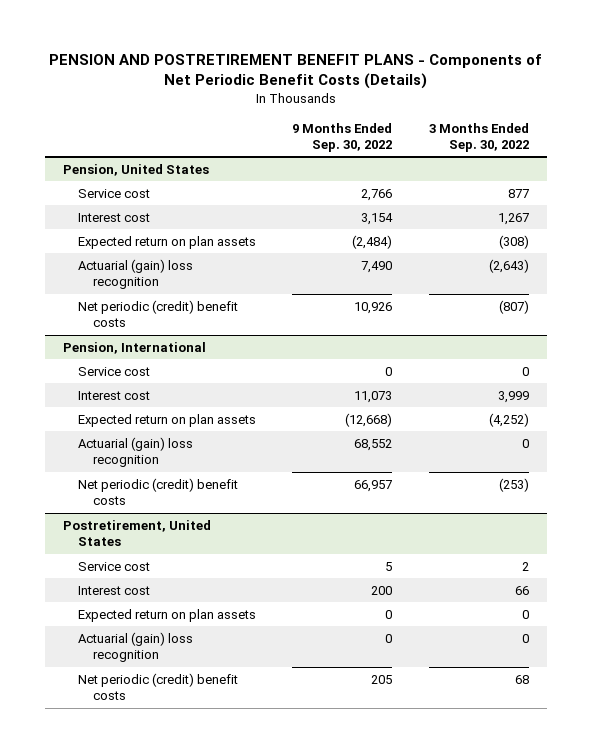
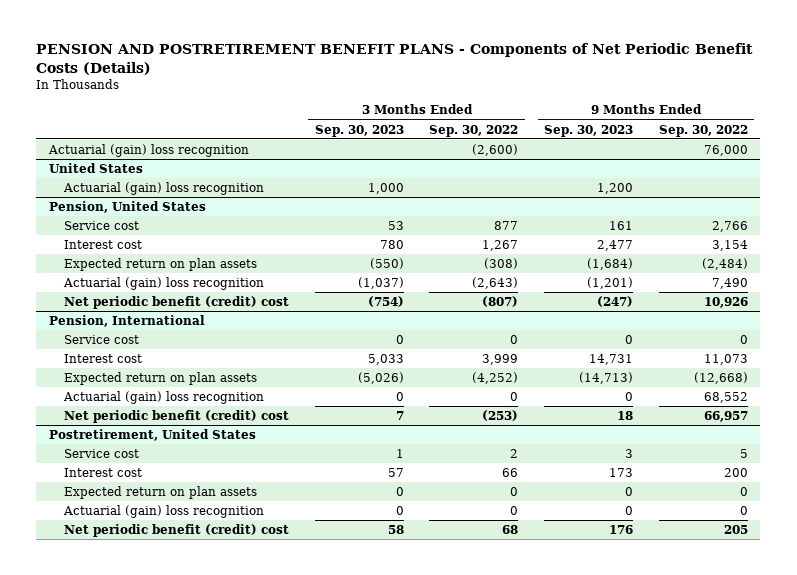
- | 9 Months Ended Sep. 30, 2022 | 3 Months Ended Sep. 30, 2022
+ | 3 Months Ended Sep. 30, 2023 | 3 Months Ended Sep. 30, 2022 | 9 Months Ended Sep. 30, 2023 | 9 Months Ended Sep. 30, 2022
+ Actuarial (gain) loss recognition | | (2,600) | | 76,000
+ United States
+ Actuarial (gain) loss recognition | 1,000 | | 1,200 |
@ Pension, United States
- Net periodic (credit) benefit costs | 10,926 | (807)
+ Net periodic benefit (credit) cost | (754) | (807) | (247) | 10,926
@ Pension, International
- Net periodic (credit) benefit costs | 66,957 | (253)
+ Net periodic benefit (credit) cost | 7 | (253) | 18 | 66,957
@ Postretirement, United States
- Net periodic (credit) benefit costs | 205 | 68
+ Net periodic benefit (credit) cost | 58 | 68 | 176 | 205

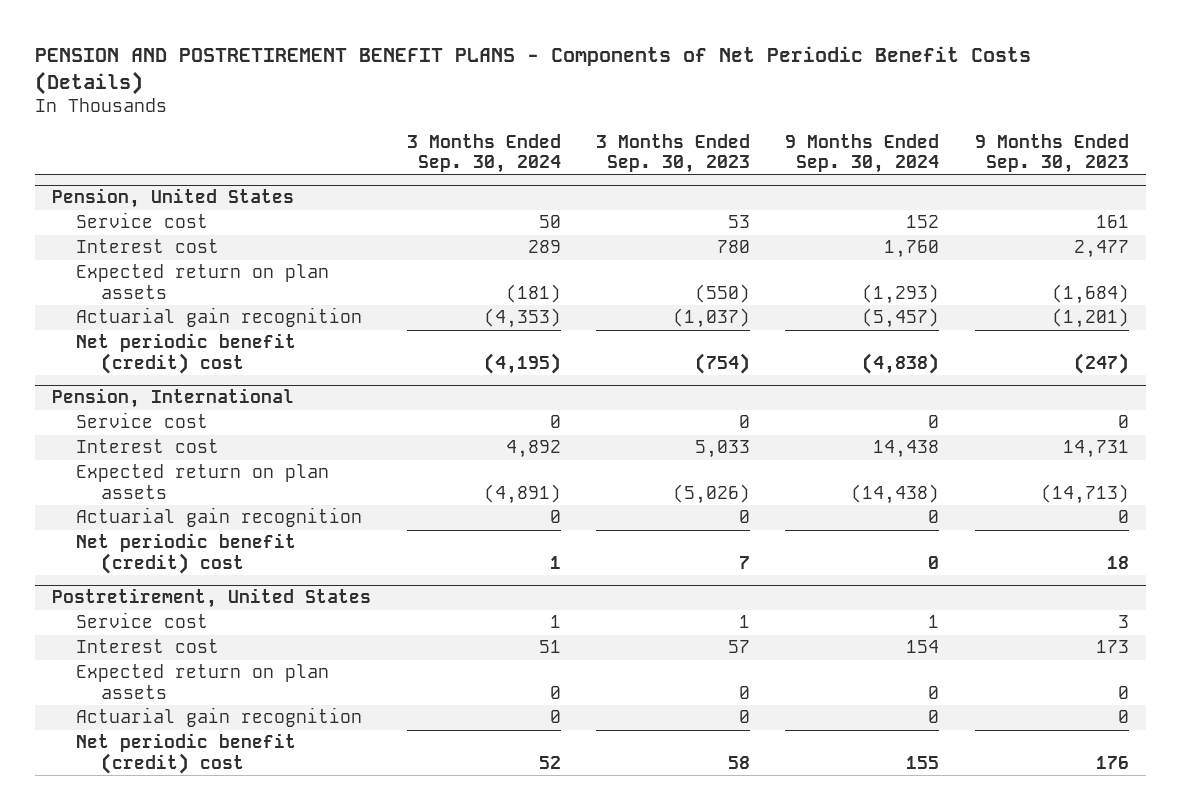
- | 3 Months Ended Sep. 30, 2023 | 3 Months Ended Sep. 30, 2022 | 9 Months Ended Sep. 30, 2023 | 9 Months Ended Sep. 30, 2022
+ | 3 Months Ended Sep. 30, 2024 | 3 Months Ended Sep. 30, 2023 | 9 Months Ended Sep. 30, 2024 | 9 Months Ended Sep. 30, 2023
- Actuarial (gain) loss recognition | | (2,600) | | 76,000
- United States
- Actuarial (gain) loss recognition | 1,000 | | 1,200 |
@ Pension, United States
- Actuarial (gain) loss recognition | (1,037) | (2,643) | (1,201) | 7,490
+ Actuarial gain recognition | (4,353) | (1,037) | (5,457) | (1,201)
@ Pension, International
- Actuarial (gain) loss recognition | 0 | 0 | 0 | 68,552
+ Actuarial gain recognition | 0 | 0 | 0 | 0
@ Postretirement, United States
- Actuarial (gain) loss recognition | 0 | 0 | 0 | 0
+ Actuarial gain recognition | 0 | 0 | 0 | 0

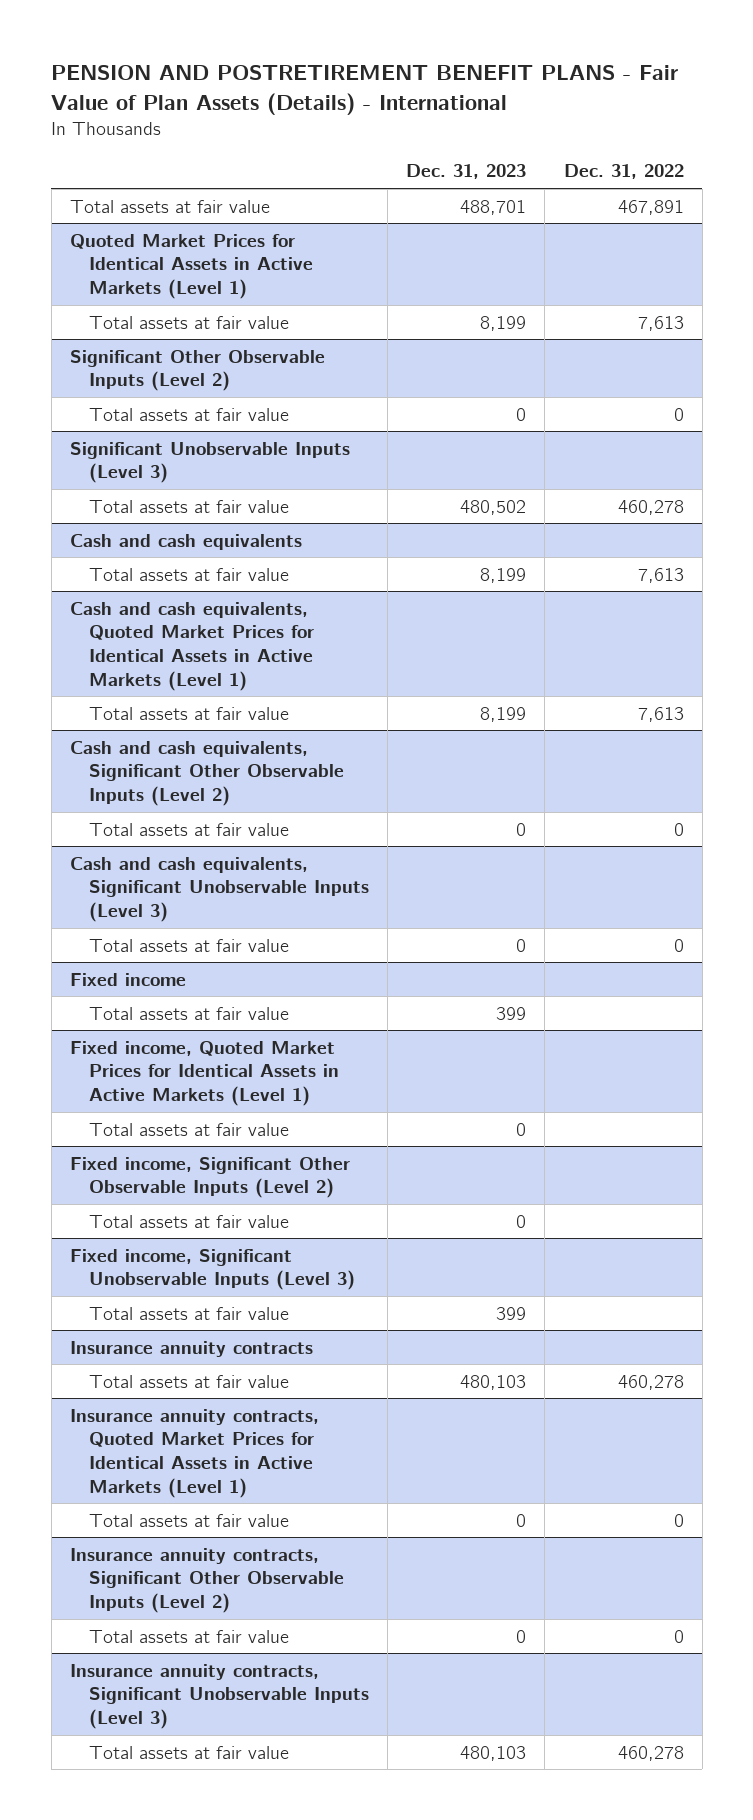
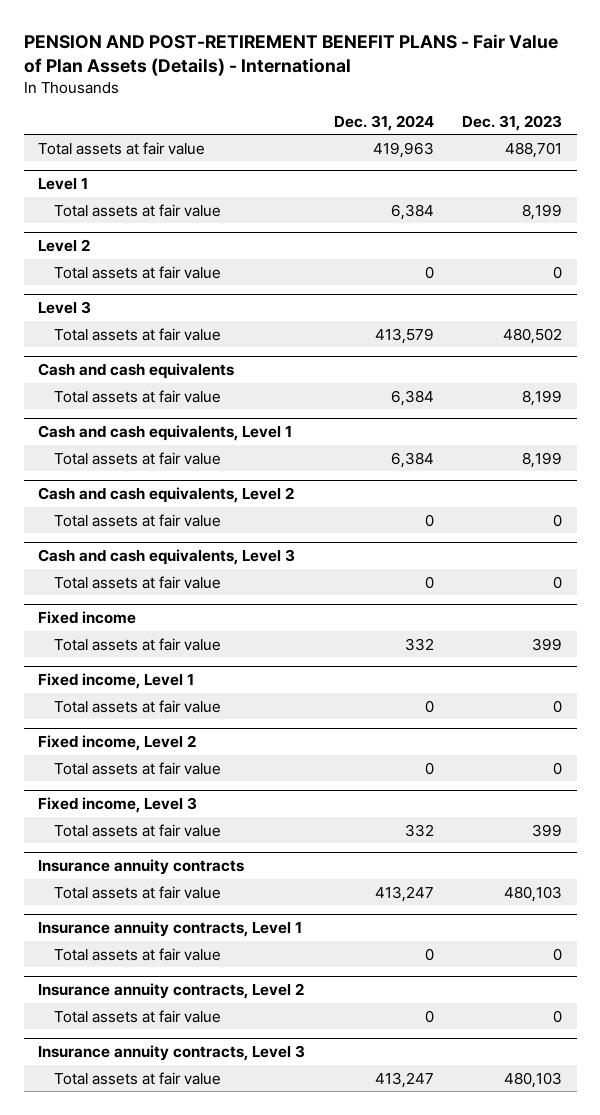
- PENSION AND POSTRETIREMENT BENEFIT PLANS - Fair Value of Plan Assets (Details) - International
+ PENSION AND POST-RETIREMENT BENEFIT PLANS - Fair Value of Plan Assets (Details) - International
- | Dec. 31, 2023 | Dec. 31, 2022
+ | Dec. 31, 2024 | Dec. 31, 2023
- Quoted Market Prices for Identical Assets in Active Markets (Level 1)
+ Level 1
- Significant Other Observable Inputs (Level 2)
+ Level 2
- Significant Unobservable Inputs (Level 3)
+ Level 3
- Cash and cash equivalents, Quoted Market Prices for Identical Assets in Active Markets (Level 1)
+ Cash and cash equivalents, Level 1
- Cash and cash equivalents, Significant Other Observable Inputs (Level 2)
+ Cash and cash equivalents, Level 2
- Cash and cash equivalents, Significant Unobservable Inputs (Level 3)
+ Cash and cash equivalents, Level 3
- Fixed income, Quoted Market Prices for Identical Assets in Active Markets (Level 1)
+ Fixed income, Level 1
- Fixed income, Significant Other Observable Inputs (Level 2)
+ Fixed income, Level 2
- Fixed income, Significant Unobservable Inputs (Level 3)
+ Fixed income, Level 3
- Insurance annuity contracts, Quoted Market Prices for Identical Assets in Active Markets (Level 1)
+ Insurance annuity contracts, Level 1
- Insurance annuity contracts, Significant Other Observable Inputs (Level 2)
+ Insurance annuity contracts, Level 2
- Insurance annuity contracts, Significant Unobservable Inputs (Level 3)
+ Insurance annuity contracts, Level 3

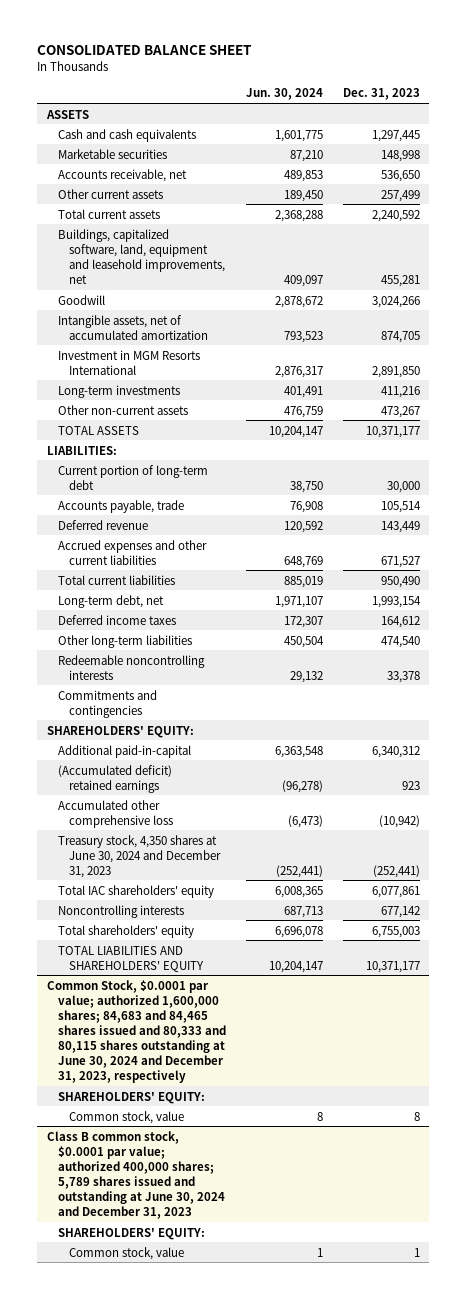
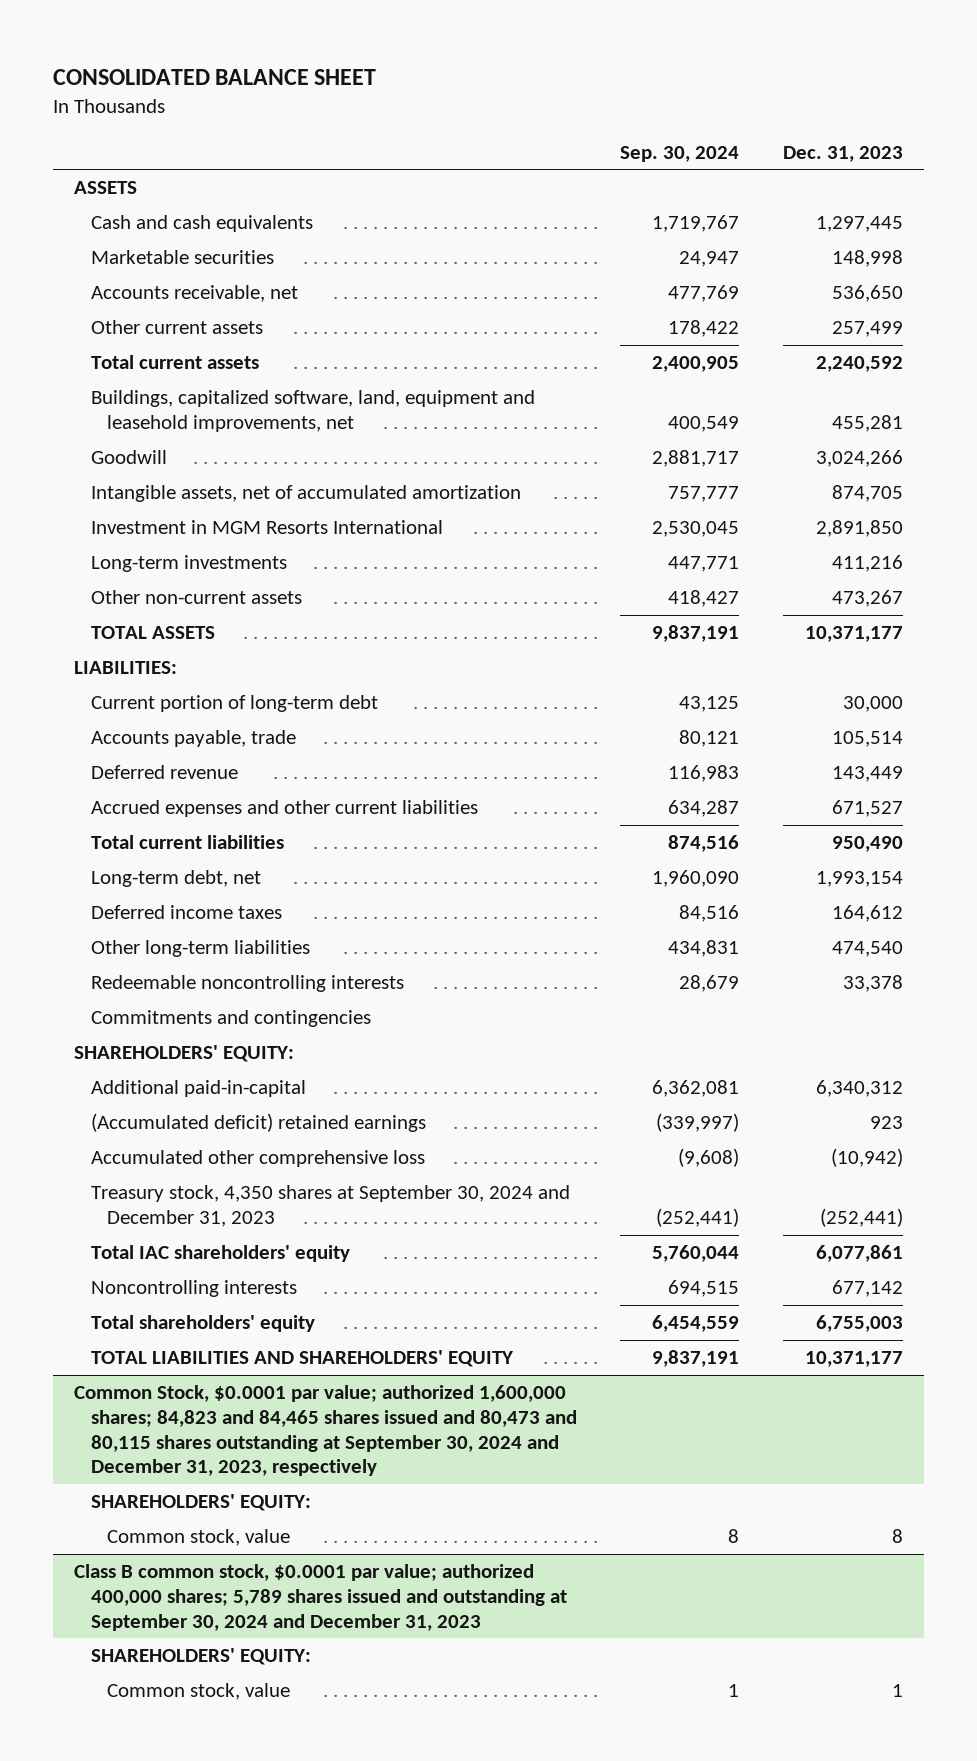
- | Jun. 30, 2024 | Dec. 31, 2023
+ | Sep. 30, 2024 | Dec. 31, 2023
- Treasury stock, 4,350 shares at June 30, 2024 and December 31, 2023 | (252,441) | (252,441)
+ Treasury stock, 4,350 shares at September 30, 2024 and December 31, 2023 | (252,441) | (252,441)
- Common Stock, $0.0001 par value; authorized 1,600,000 shares; 84,683 and 84,465 shares issued and 80,333 and 80,115 shares outstanding at June 30, 2024 and December 31, 2023, respectively
+ Common Stock, $0.0001 par value; authorized 1,600,000 shares; 84,823 and 84,465 shares issued and 80,473 and 80,115 shares outstanding at September 30, 2024 and December 31, 2023, respectively
- Class B common stock, $0.0001 par value; authorized 400,000 shares; 5,789 shares issued and outstanding at June 30, 2024 and December 31, 2023
+ Class B common stock, $0.0001 par value; authorized 400,000 shares; 5,789 shares issued and outstanding at September 30, 2024 and December 31, 2023

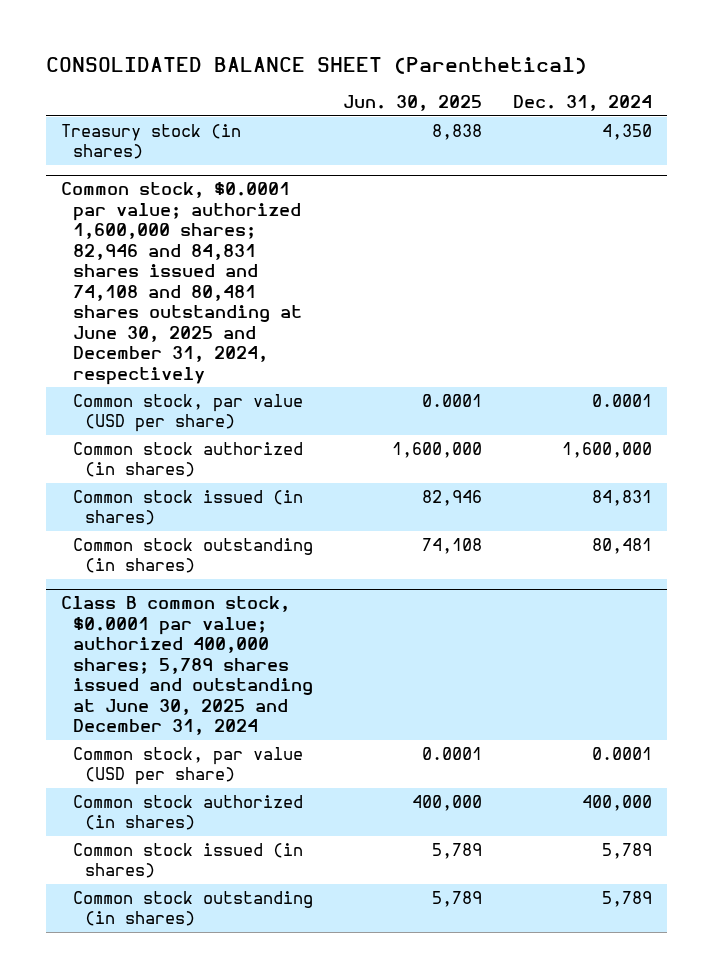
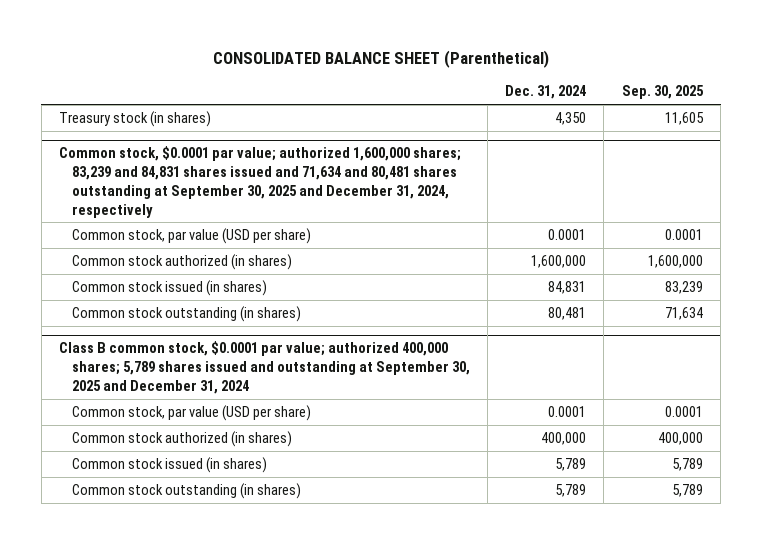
- | Jun. 30, 2025 | Dec. 31, 2024
+ | Dec. 31, 2024 | Sep. 30, 2025
- Common stock, $0.0001 par value; authorized 1,600,000 shares; 82,946 and 84,831 shares issued and 74,108 and 80,481 shares outstanding at June 30, 2025 and December 31, 2024, respectively
+ Common stock, $0.0001 par value; authorized 1,600,000 shares; 83,239 and 84,831 shares issued and 71,634 and 80,481 shares outstanding at September 30, 2025 and December 31, 2024, respectively
- Class B common stock, $0.0001 par value; authorized 400,000 shares; 5,789 shares issued and outstanding at June 30, 2025 and December 31, 2024
+ Class B common stock, $0.0001 par value; authorized 400,000 shares; 5,789 shares issued and outstanding at September 30, 2025 and December 31, 2024

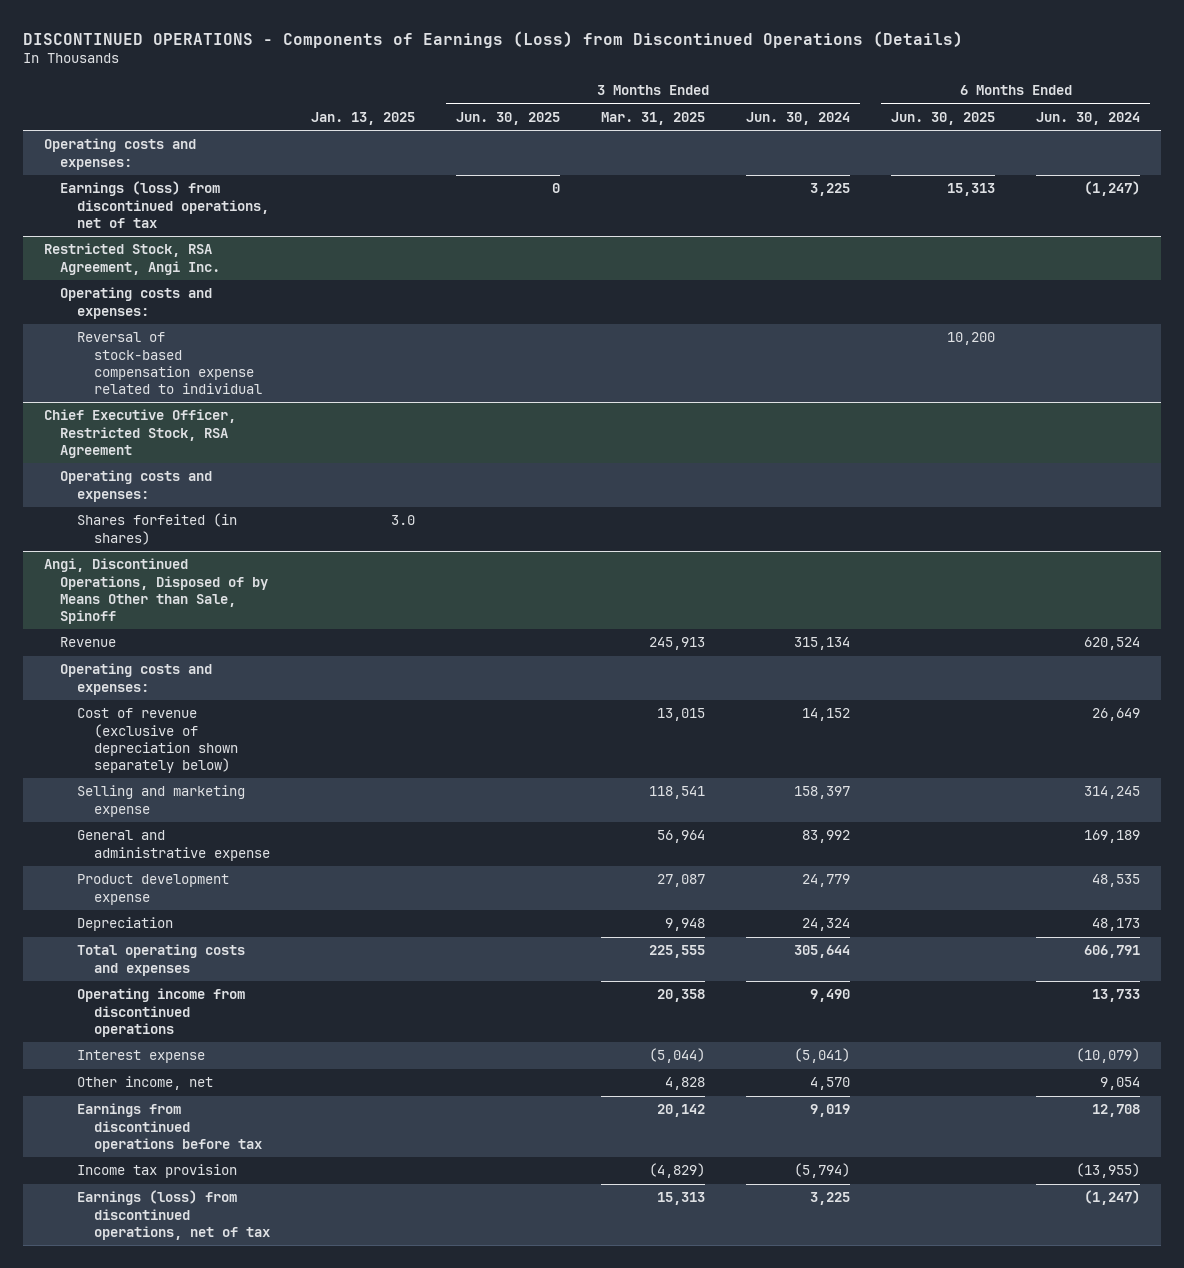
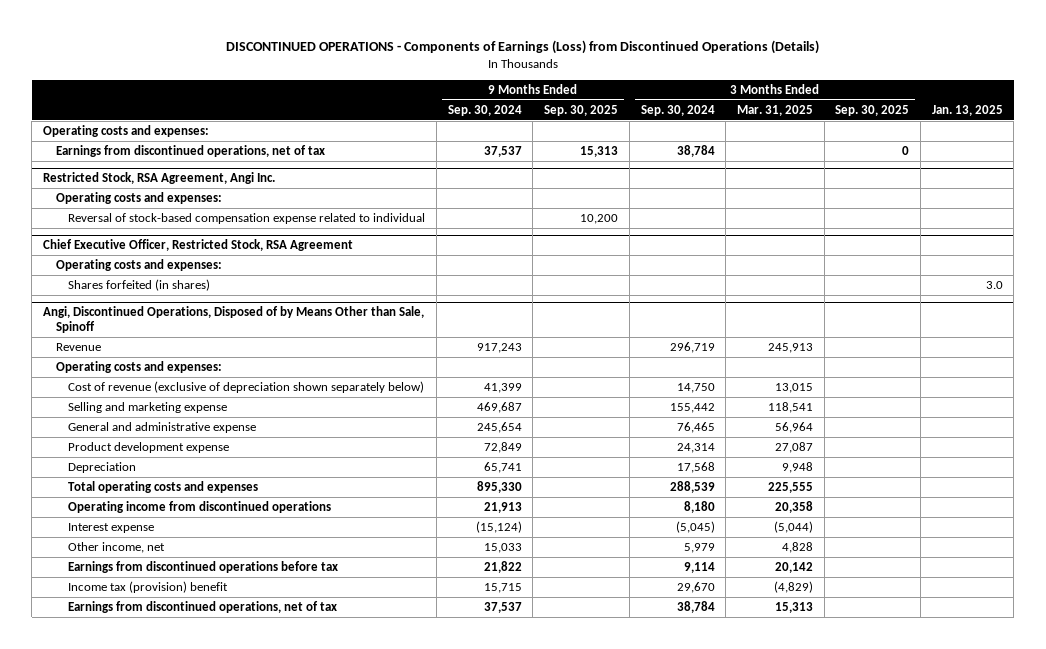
- | Jan. 13, 2025 | 3 Months Ended Jun. 30, 2025 | 3 Months Ended Mar. 31, 2025 | 3 Months Ended Jun. 30, 2024 | 6 Months Ended Jun. 30, 2025 | 6 Months Ended Jun. 30, 2024
+ | 9 Months Ended Sep. 30, 2024 | 9 Months Ended Sep. 30, 2025 | 3 Months Ended Sep. 30, 2024 | 3 Months Ended Mar. 31, 2025 | 3 Months Ended Sep. 30, 2025 | Jan. 13, 2025
- Earnings (loss) from discontinued operations, net of tax | | 0 | | 3,225 | 15,313 | (1,247)
+ Earnings from discontinued operations, net of tax | 37,537 | 15,313 | 38,784 | | 0 |
@ Angi, Discontinued Operations, Disposed of by Means Other than Sale, Spinoff
- Income tax provision | | | (4,829) | (5,794) | | (13,955)
- Earnings (loss) from discontinued operations, net of tax | | | 15,313 | 3,225 | | (1,247)
+ Income tax (provision) benefit | 15,715 | | 29,670 | (4,829) | |
+ Earnings from discontinued operations, net of tax | 37,537 | | 38,784 | 15,313 | |

